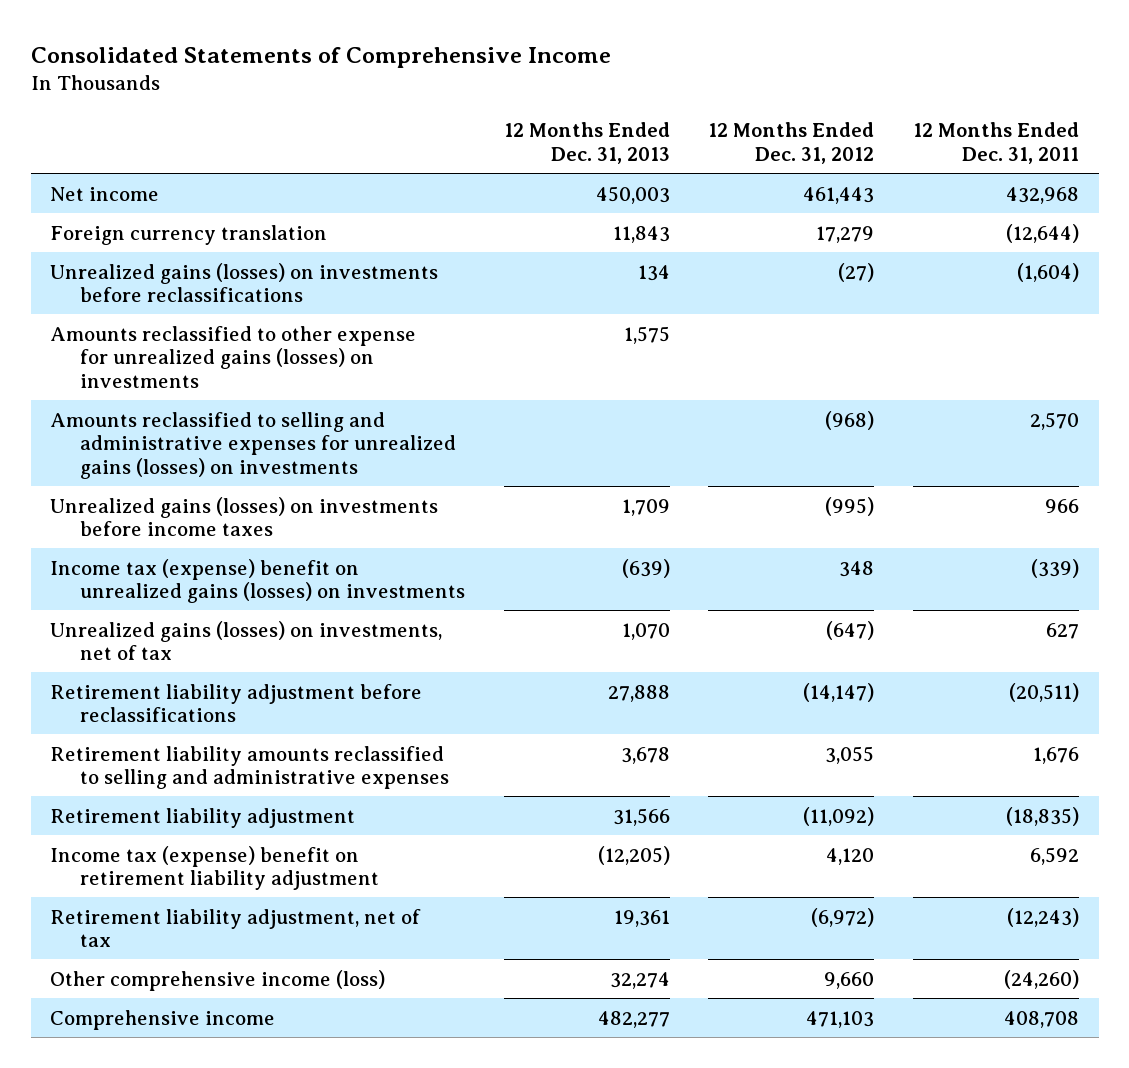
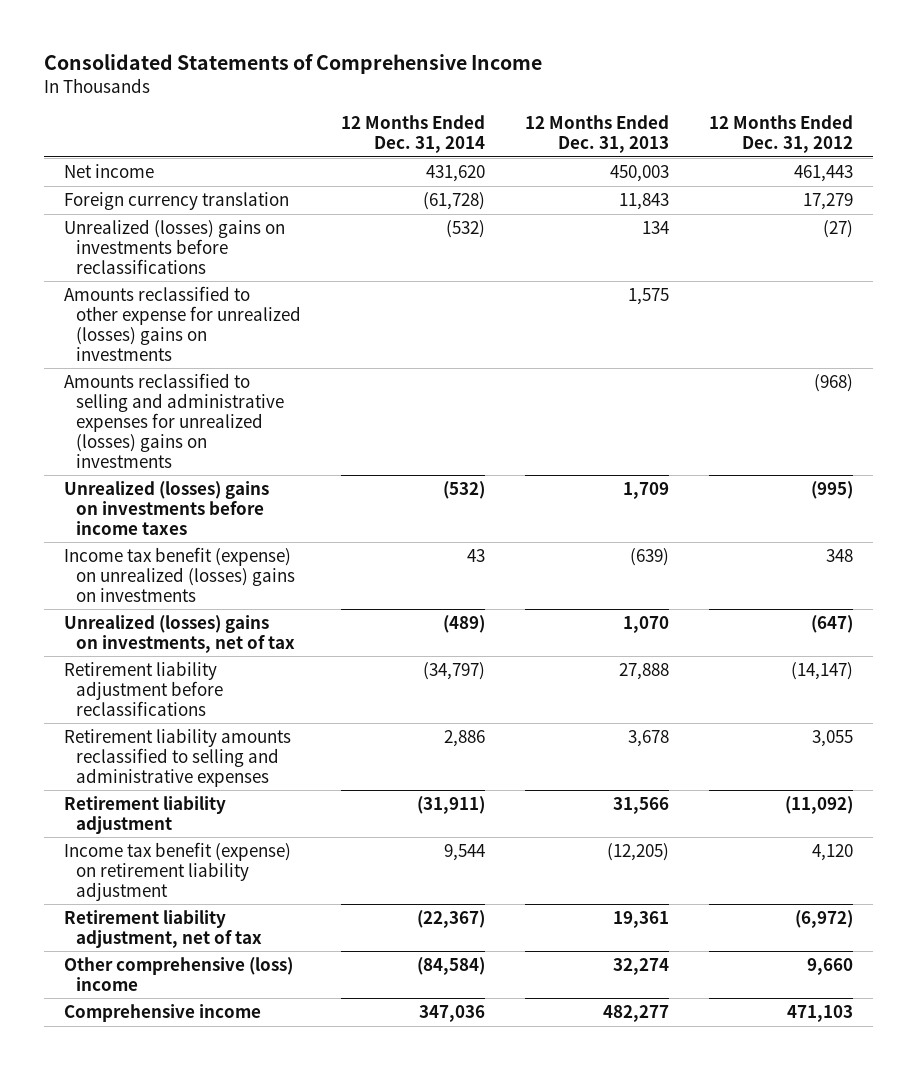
- | 12 Months Ended Dec. 31, 2013 | 12 Months Ended Dec. 31, 2012 | 12 Months Ended Dec. 31, 2011
+ | 12 Months Ended Dec. 31, 2014 | 12 Months Ended Dec. 31, 2013 | 12 Months Ended Dec. 31, 2012
- Unrealized gains (losses) on investments before reclassifications | 134 | (27) | (1,604)
- Amounts reclassified to other expense for unrealized gains (losses) on investments | 1,575 | |
- Amounts reclassified to selling and administrative expenses for unrealized gains (losses) on investments | | (968) | 2,570
- Unrealized gains (losses) on investments before income taxes | 1,709 | (995) | 966
- Income tax (expense) benefit on unrealized gains (losses) on investments | (639) | 348 | (339)
- Unrealized gains (losses) on investments, net of tax | 1,070 | (647) | 627
+ Unrealized (losses) gains on investments before reclassifications | (532) | 134 | (27)
+ Amounts reclassified to other expense for unrealized (losses) gains on investments | | 1,575 |
+ Amounts reclassified to selling and administrative expenses for unrealized (losses) gains on investments | | | (968)
+ Unrealized (losses) gains on investments before income taxes | (532) | 1,709 | (995)
+ Income tax benefit (expense) on unrealized (losses) gains on investments | 43 | (639) | 348
+ Unrealized (losses) gains on investments, net of tax | (489) | 1,070 | (647)
- Income tax (expense) benefit on retirement liability adjustment | (12,205) | 4,120 | 6,592
+ Income tax benefit (expense) on retirement liability adjustment | 9,544 | (12,205) | 4,120
- Other comprehensive income (loss) | 32,274 | 9,660 | (24,260)
+ Other comprehensive (loss) income | (84,584) | 32,274 | 9,660

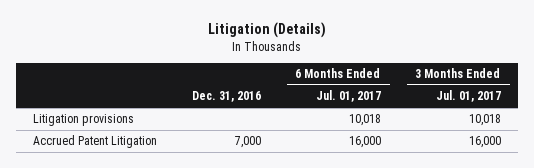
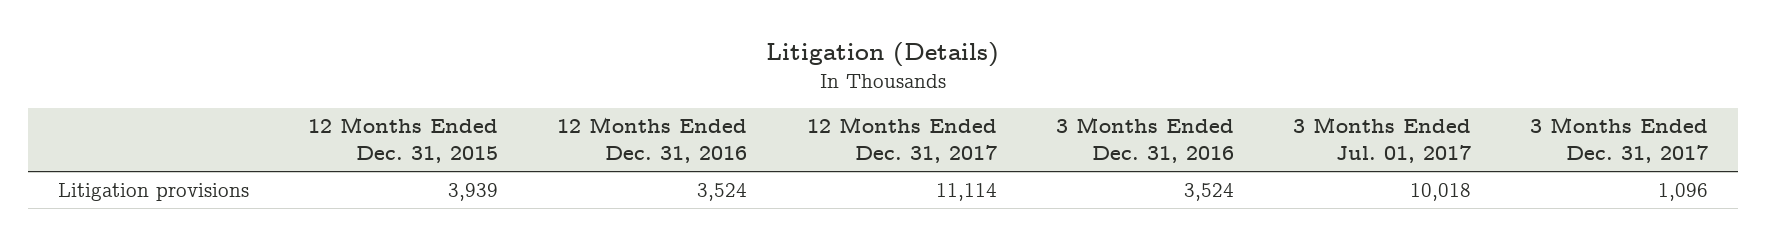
- | Dec. 31, 2016 | 6 Months Ended Jul. 01, 2017 | 3 Months Ended Jul. 01, 2017
+ | 12 Months Ended Dec. 31, 2015 | 12 Months Ended Dec. 31, 2016 | 12 Months Ended Dec. 31, 2017 | 3 Months Ended Dec. 31, 2016 | 3 Months Ended Jul. 01, 2017 | 3 Months Ended Dec. 31, 2017
- Accrued Patent Litigation | 7,000 | 16,000 | 16,000

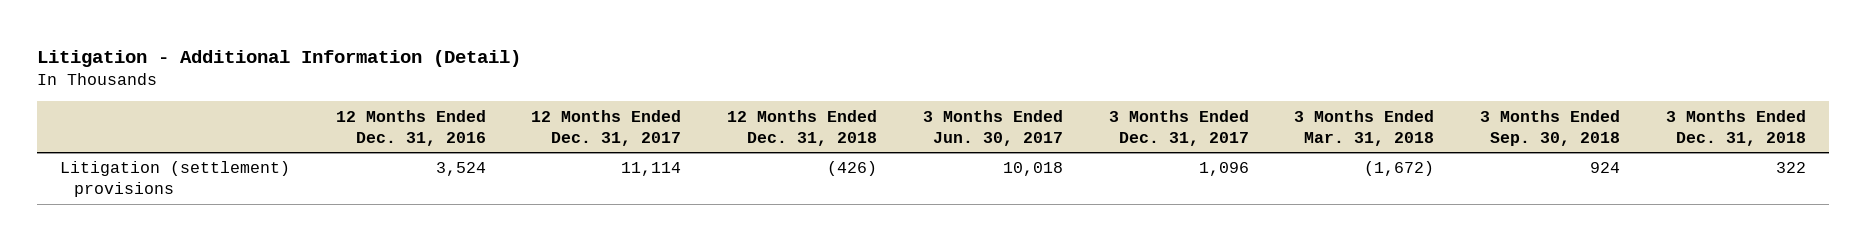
- Litigation (Details)
+ Litigation - Additional Information (Detail)
- | 12 Months Ended Dec. 31, 2015 | 12 Months Ended Dec. 31, 2016 | 12 Months Ended Dec. 31, 2017 | 3 Months Ended Dec. 31, 2016 | 3 Months Ended Jul. 01, 2017 | 3 Months Ended Dec. 31, 2017
+ | 12 Months Ended Dec. 31, 2016 | 12 Months Ended Dec. 31, 2017 | 12 Months Ended Dec. 31, 2018 | 3 Months Ended Jun. 30, 2017 | 3 Months Ended Dec. 31, 2017 | 3 Months Ended Mar. 31, 2018 | 3 Months Ended Sep. 30, 2018 | 3 Months Ended Dec. 31, 2018
- Litigation provisions | 3,939 | 3,524 | 11,114 | 3,524 | 10,018 | 1,096
+ Litigation (settlement) provisions | 3,524 | 11,114 | (426) | 10,018 | 1,096 | (1,672) | 924 | 322

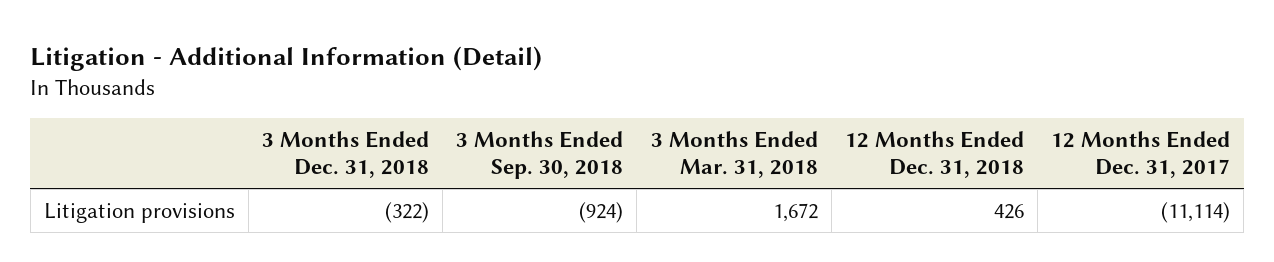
- | 12 Months Ended Dec. 31, 2016 | 12 Months Ended Dec. 31, 2017 | 12 Months Ended Dec. 31, 2018 | 3 Months Ended Jun. 30, 2017 | 3 Months Ended Dec. 31, 2017 | 3 Months Ended Mar. 31, 2018 | 3 Months Ended Sep. 30, 2018 | 3 Months Ended Dec. 31, 2018
+ | 3 Months Ended Dec. 31, 2018 | 3 Months Ended Sep. 30, 2018 | 3 Months Ended Mar. 31, 2018 | 12 Months Ended Dec. 31, 2018 | 12 Months Ended Dec. 31, 2017
- Litigation (settlement) provisions | 3,524 | 11,114 | (426) | 10,018 | 1,096 | (1,672) | 924 | 322
+ Litigation provisions | (322) | (924) | 1,672 | 426 | (11,114)

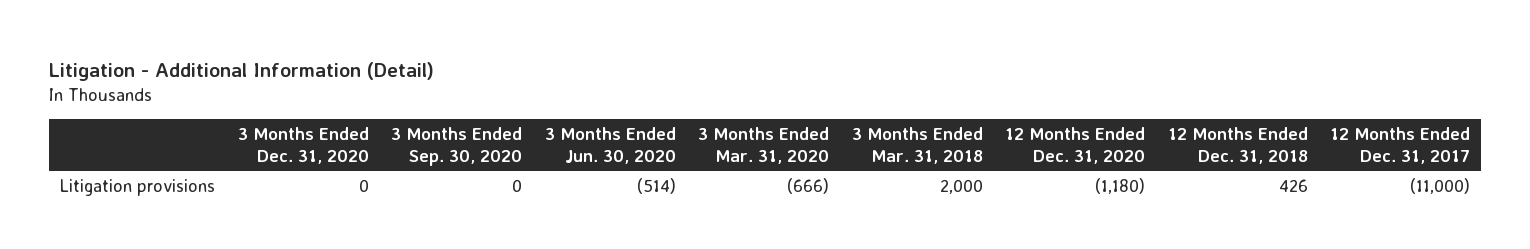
- | 3 Months Ended Dec. 31, 2018 | 3 Months Ended Sep. 30, 2018 | 3 Months Ended Mar. 31, 2018 | 12 Months Ended Dec. 31, 2018 | 12 Months Ended Dec. 31, 2017
+ | 3 Months Ended Dec. 31, 2020 | 3 Months Ended Sep. 30, 2020 | 3 Months Ended Jun. 30, 2020 | 3 Months Ended Mar. 31, 2020 | 3 Months Ended Mar. 31, 2018 | 12 Months Ended Dec. 31, 2020 | 12 Months Ended Dec. 31, 2018 | 12 Months Ended Dec. 31, 2017
- Litigation provisions | (322) | (924) | 1,672 | 426 | (11,114)
+ Litigation provisions | 0 | 0 | (514) | (666) | 2,000 | (1,180) | 426 | (11,000)

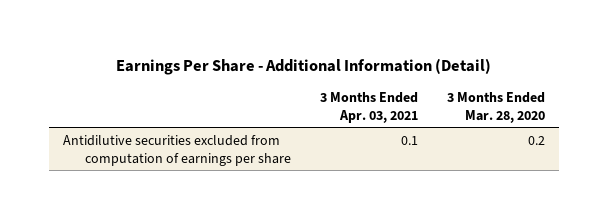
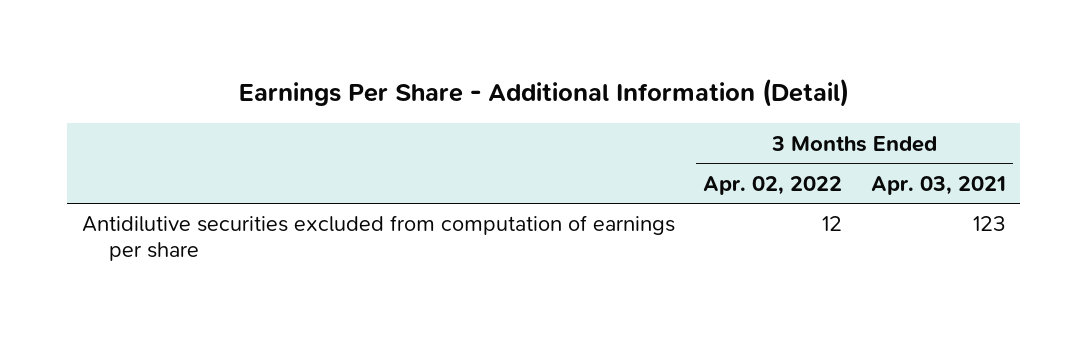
- | 3 Months Ended Apr. 03, 2021 | 3 Months Ended Mar. 28, 2020
+ | 3 Months Ended Apr. 02, 2022 | 3 Months Ended Apr. 03, 2021
- Antidilutive securities excluded from computation of earnings per share | 0.1 | 0.2
+ Antidilutive securities excluded from computation of earnings per share | 12 | 123

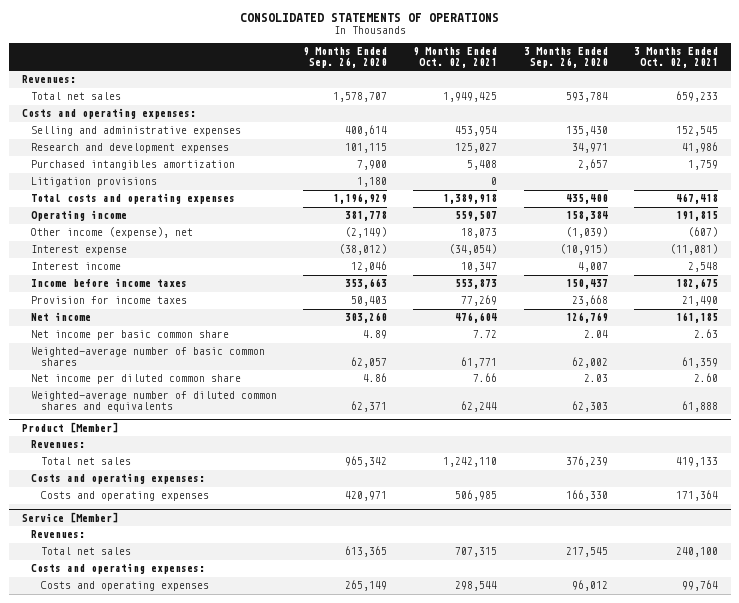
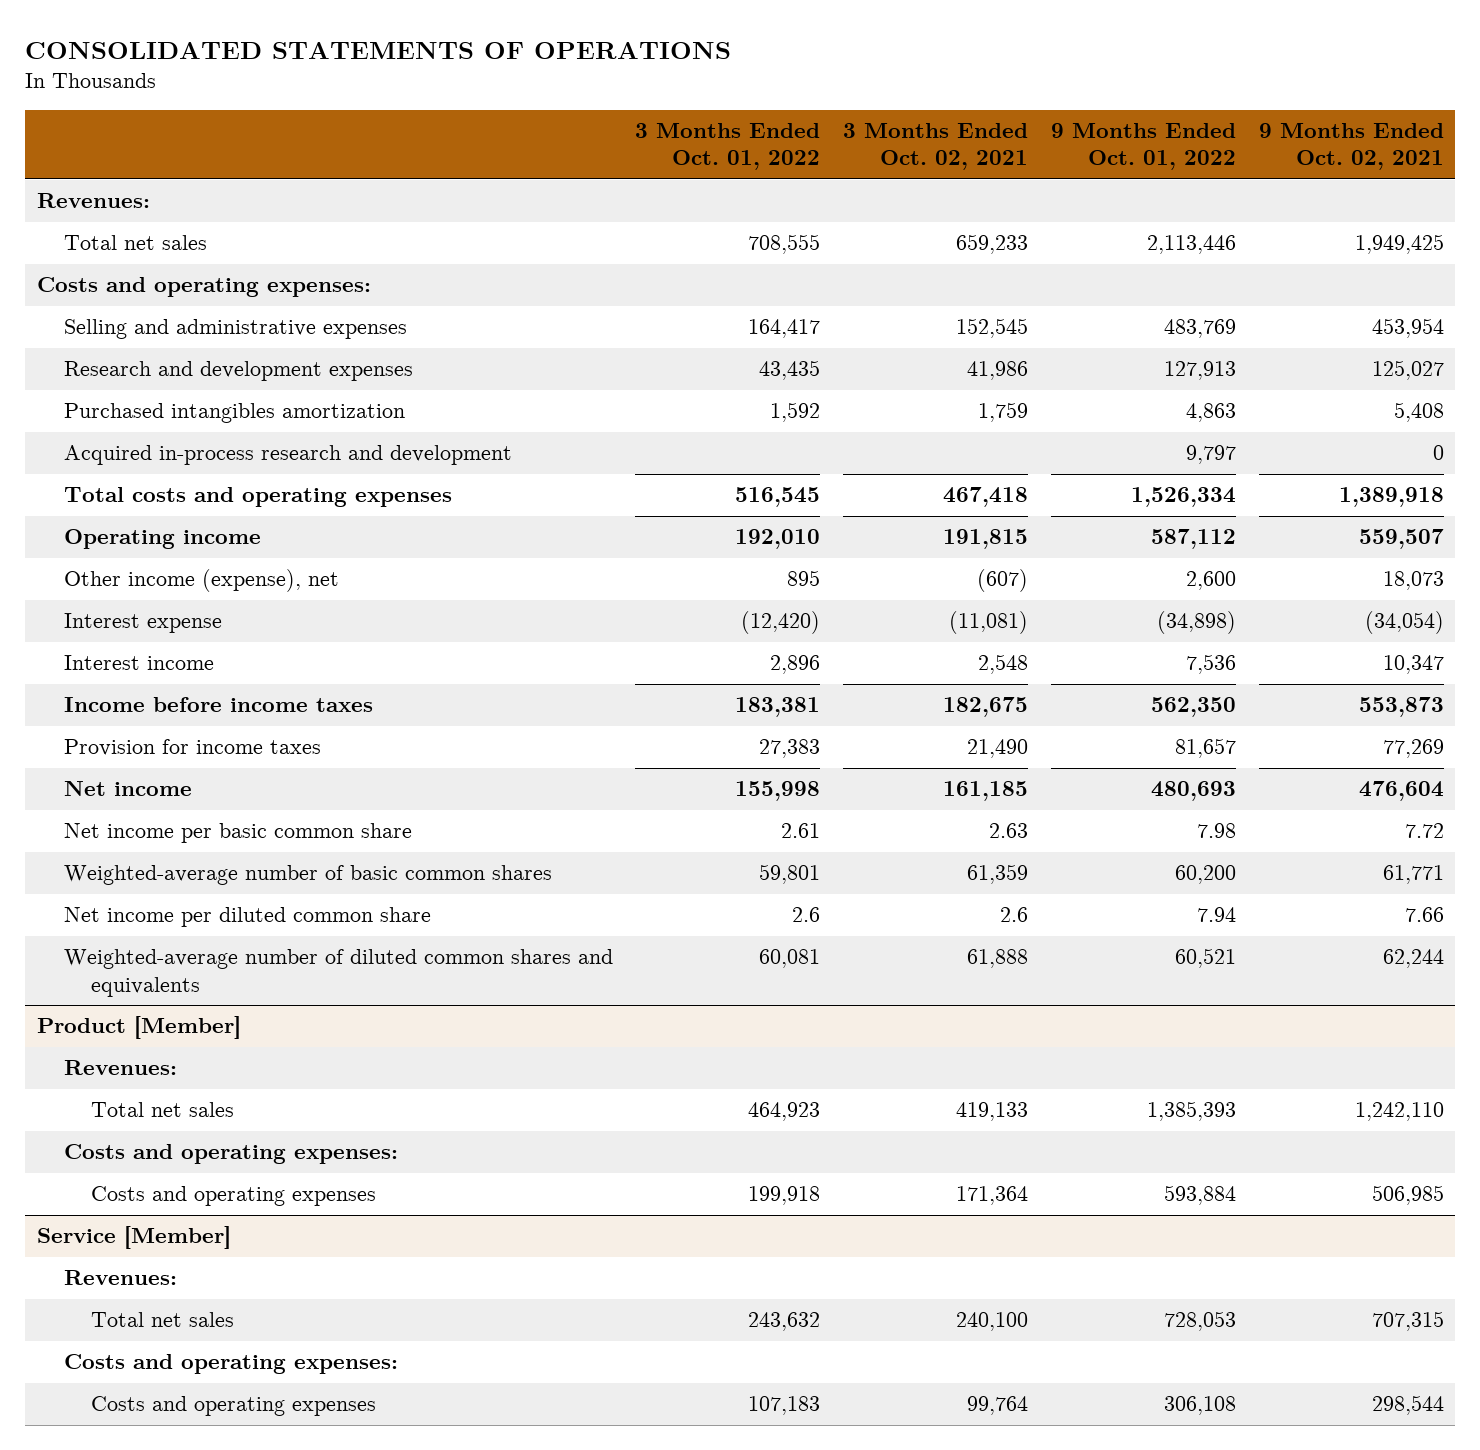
- | 9 Months Ended Sep. 26, 2020 | 9 Months Ended Oct. 02, 2021 | 3 Months Ended Sep. 26, 2020 | 3 Months Ended Oct. 02, 2021
+ | 3 Months Ended Oct. 01, 2022 | 3 Months Ended Oct. 02, 2021 | 9 Months Ended Oct. 01, 2022 | 9 Months Ended Oct. 02, 2021
- Litigation provisions | 1,180 | 0 | |
+ Acquired in-process research and development | | | 9,797 | 0
- Net income per diluted common share | 4.86 | 7.66 | 2.03 | 2.60
+ Net income per diluted common share | 2.6 | 2.6 | 7.94 | 7.66

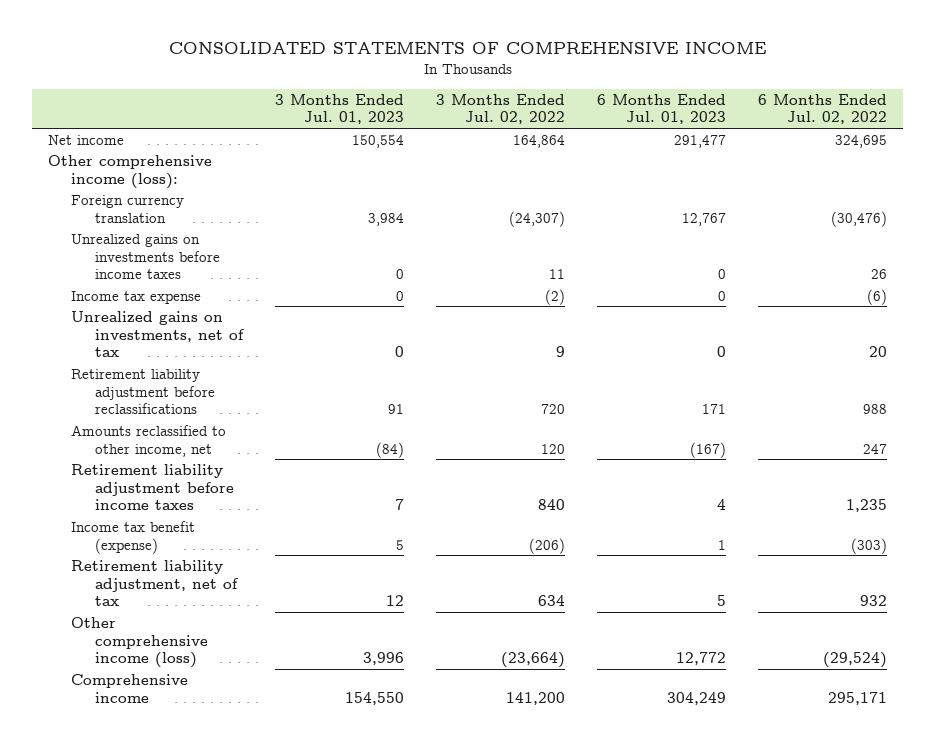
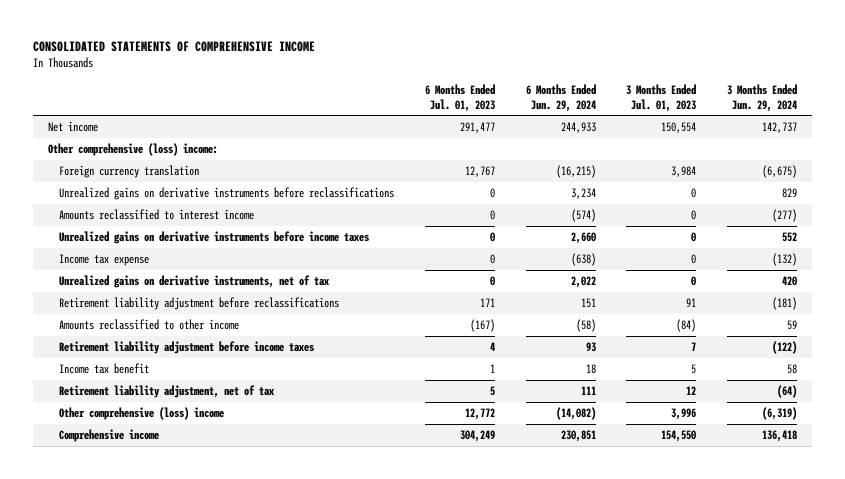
- | 3 Months Ended Jul. 01, 2023 | 3 Months Ended Jul. 02, 2022 | 6 Months Ended Jul. 01, 2023 | 6 Months Ended Jul. 02, 2022
+ | 6 Months Ended Jul. 01, 2023 | 6 Months Ended Jun. 29, 2024 | 3 Months Ended Jul. 01, 2023 | 3 Months Ended Jun. 29, 2024
- Other comprehensive income (loss):
+ Other comprehensive (loss) income:
- Unrealized gains on investments before income taxes | 0 | 11 | 0 | 26
+ Unrealized gains on derivative instruments before reclassifications | 0 | 3,234 | 0 | 829
+ Amounts reclassified to interest income | 0 | (574) | 0 | (277)
+ Unrealized gains on derivative instruments before income taxes | 0 | 2,660 | 0 | 552
- Unrealized gains on investments, net of tax | 0 | 9 | 0 | 20
+ Unrealized gains on derivative instruments, net of tax | 0 | 2,022 | 0 | 420
- Amounts reclassified to other income, net | (84) | 120 | (167) | 247
+ Amounts reclassified to other income | (167) | (58) | (84) | 59
- Income tax benefit (expense) | 5 | (206) | 1 | (303)
+ Income tax benefit | 1 | 18 | 5 | 58
- Other comprehensive income (loss) | 3,996 | (23,664) | 12,772 | (29,524)
+ Other comprehensive (loss) income | 12,772 | (14,082) | 3,996 | (6,319)

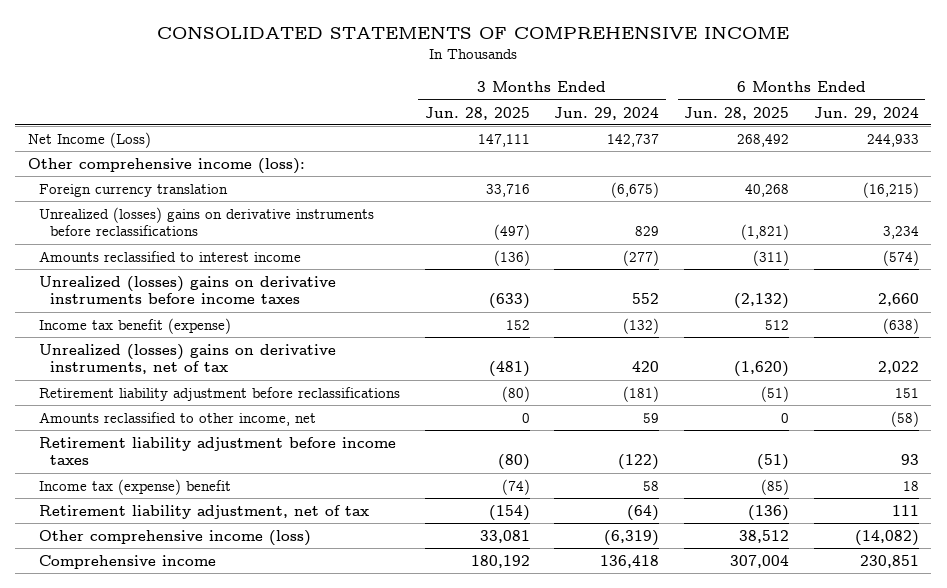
- | 6 Months Ended Jul. 01, 2023 | 6 Months Ended Jun. 29, 2024 | 3 Months Ended Jul. 01, 2023 | 3 Months Ended Jun. 29, 2024
+ | 3 Months Ended Jun. 28, 2025 | 3 Months Ended Jun. 29, 2024 | 6 Months Ended Jun. 28, 2025 | 6 Months Ended Jun. 29, 2024
- Net income | 291,477 | 244,933 | 150,554 | 142,737
- Other comprehensive (loss) income:
+ Net Income (Loss) | 147,111 | 142,737 | 268,492 | 244,933
+ Other comprehensive income (loss):
- Unrealized gains on derivative instruments before reclassifications | 0 | 3,234 | 0 | 829
+ Unrealized (losses) gains on derivative instruments before reclassifications | (497) | 829 | (1,821) | 3,234
- Unrealized gains on derivative instruments before income taxes | 0 | 2,660 | 0 | 552
- Income tax expense | 0 | (638) | 0 | (132)
- Unrealized gains on derivative instruments, net of tax | 0 | 2,022 | 0 | 420
+ Unrealized (losses) gains on derivative instruments before income taxes | (633) | 552 | (2,132) | 2,660
+ Income tax benefit (expense) | 152 | (132) | 512 | (638)
+ Unrealized (losses) gains on derivative instruments, net of tax | (481) | 420 | (1,620) | 2,022
- Amounts reclassified to other income | (167) | (58) | (84) | 59
+ Amounts reclassified to other income, net | 0 | 59 | 0 | (58)
- Income tax benefit | 1 | 18 | 5 | 58
+ Income tax (expense) benefit | (74) | 58 | (85) | 18
- Other comprehensive (loss) income | 12,772 | (14,082) | 3,996 | (6,319)
+ Other comprehensive income (loss) | 33,081 | (6,319) | 38,512 | (14,082)

